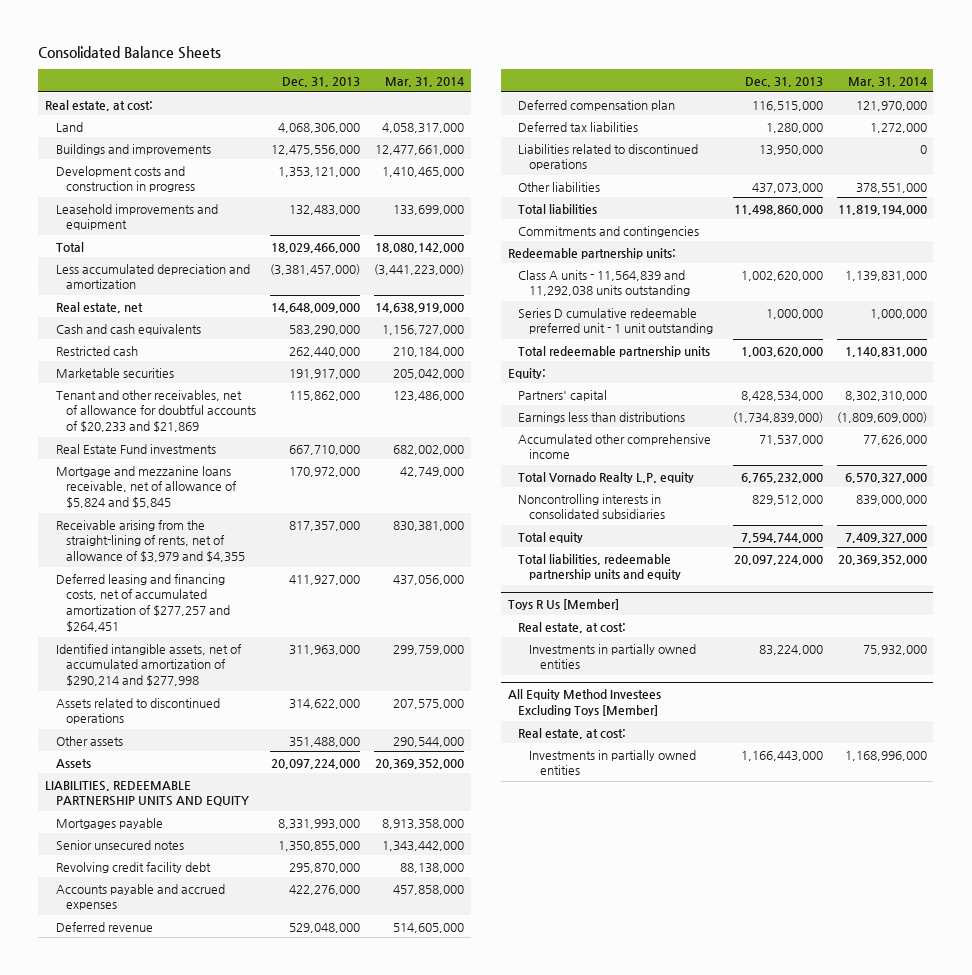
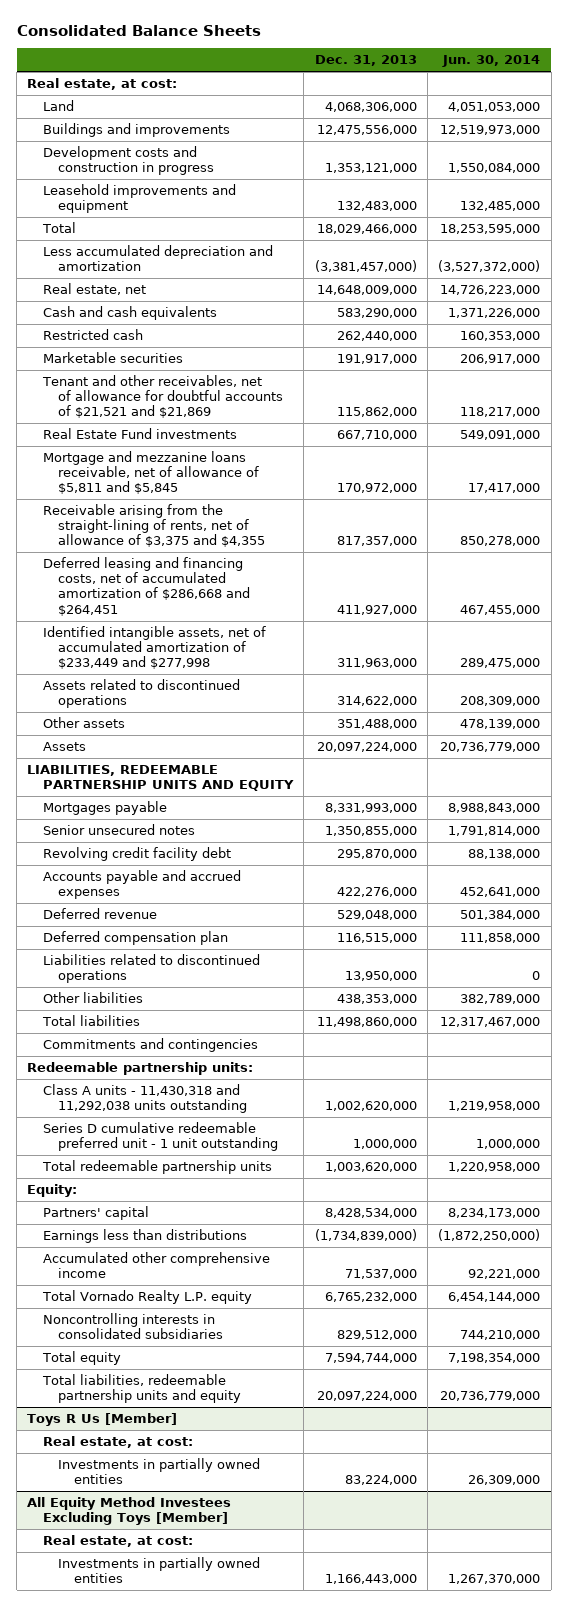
- | Dec. 31, 2013 | Mar. 31, 2014
+ | Dec. 31, 2013 | Jun. 30, 2014
- Tenant and other receivables, net of allowance for doubtful accounts of $20,233 and $21,869 | 115,862,000 | 123,486,000
+ Tenant and other receivables, net of allowance for doubtful accounts of $21,521 and $21,869 | 115,862,000 | 118,217,000
- Mortgage and mezzanine loans receivable, net of allowance of $5,824 and $5,845 | 170,972,000 | 42,749,000
- Receivable arising from the straight-lining of rents, net of allowance of $3,979 and $4,355 | 817,357,000 | 830,381,000
- Deferred leasing and financing costs, net of accumulated amortization of $277,257 and $264,451 | 411,927,000 | 437,056,000
- Identified intangible assets, net of accumulated amortization of $290,214 and $277,998 | 311,963,000 | 299,759,000
+ Mortgage and mezzanine loans receivable, net of allowance of $5,811 and $5,845 | 170,972,000 | 17,417,000
+ Receivable arising from the straight-lining of rents, net of allowance of $3,375 and $4,355 | 817,357,000 | 850,278,000
+ Deferred leasing and financing costs, net of accumulated amortization of $286,668 and $264,451 | 411,927,000 | 467,455,000
+ Identified intangible assets, net of accumulated amortization of $233,449 and $277,998 | 311,963,000 | 289,475,000
- Deferred tax liabilities | 1,280,000 | 1,272,000
- Other liabilities | 437,073,000 | 378,551,000
+ Other liabilities | 438,353,000 | 382,789,000
- Class A units - 11,564,839 and 11,292,038 units outstanding | 1,002,620,000 | 1,139,831,000
+ Class A units - 11,430,318 and 11,292,038 units outstanding | 1,002,620,000 | 1,219,958,000

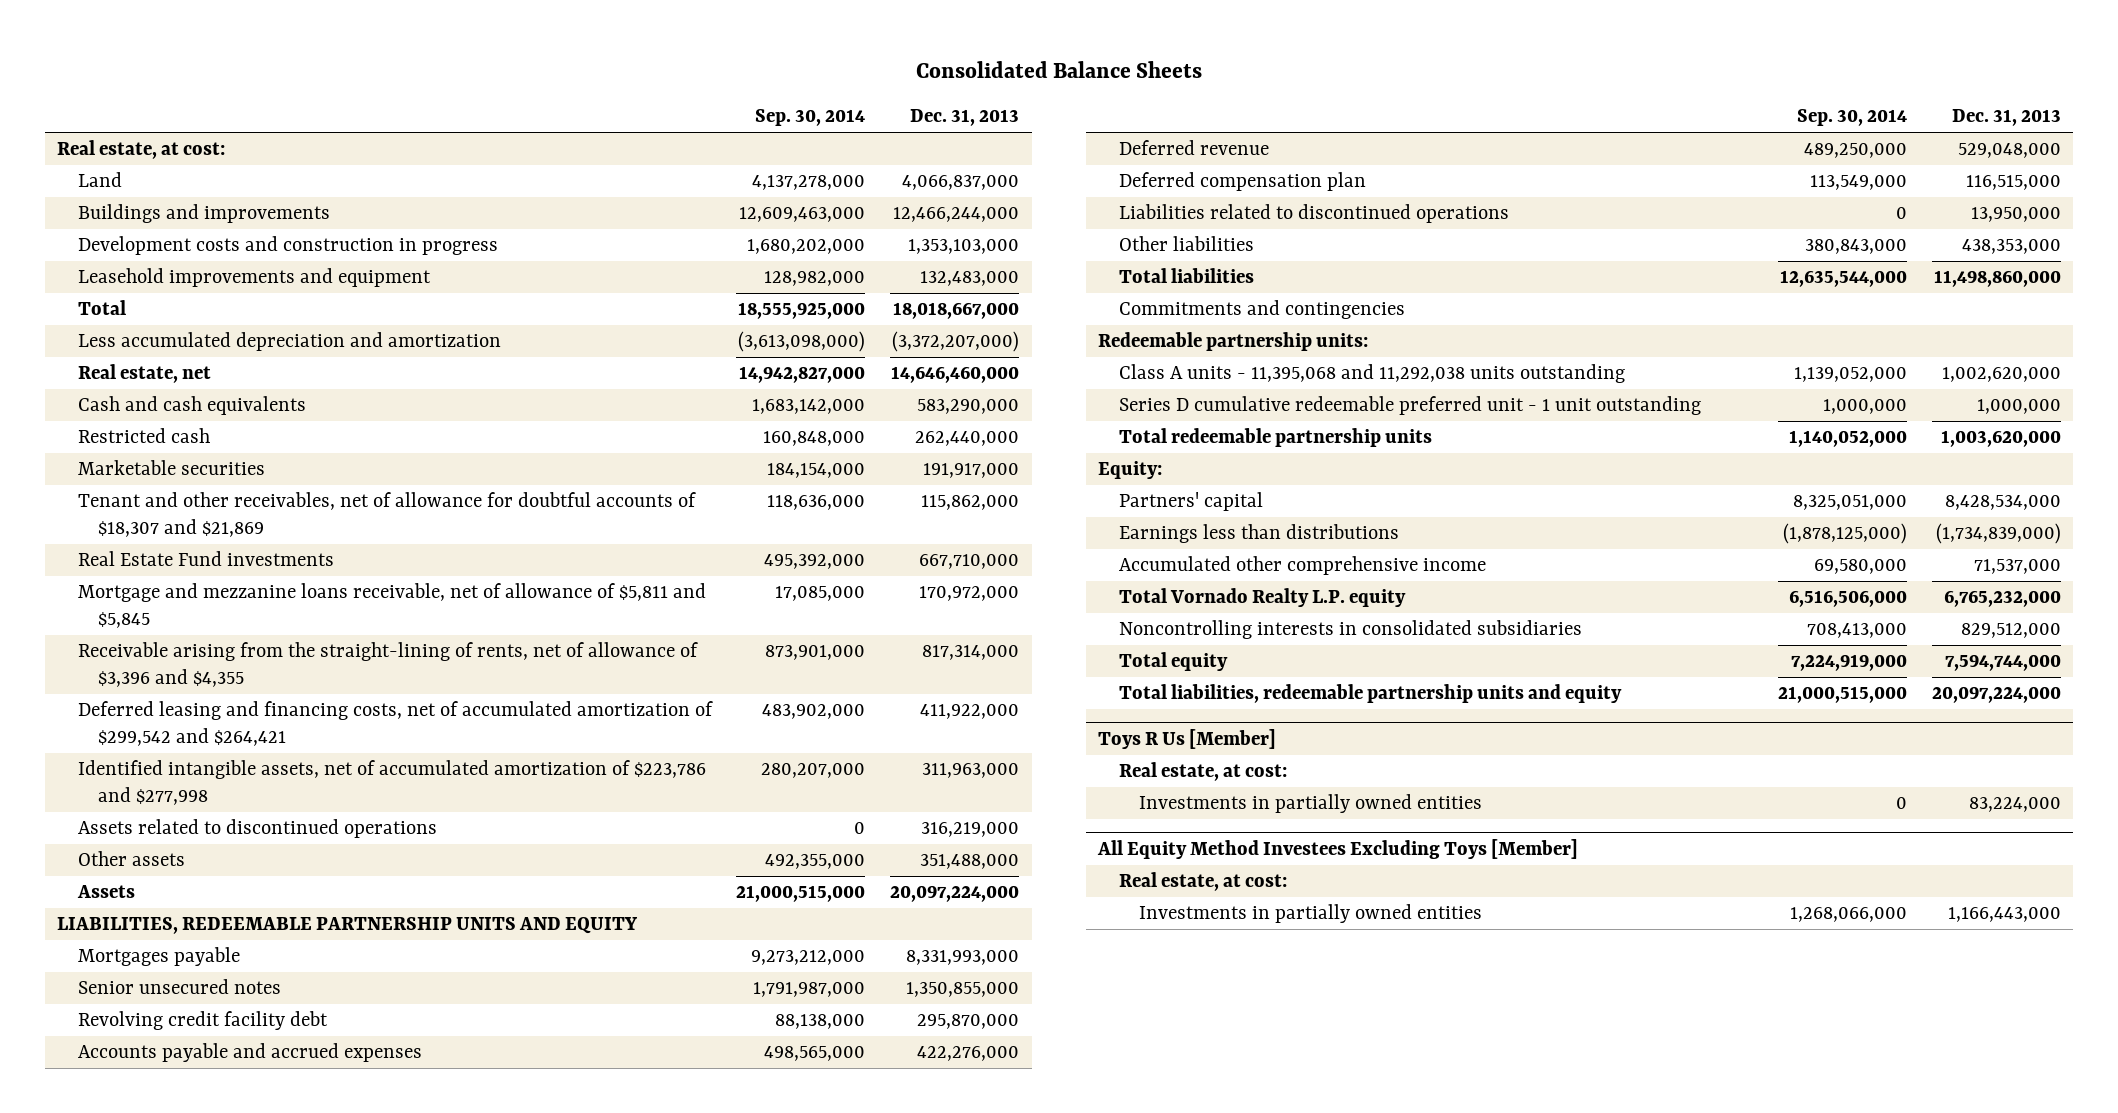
- | Dec. 31, 2013 | Jun. 30, 2014
+ | Sep. 30, 2014 | Dec. 31, 2013
- Land | 4,068,306,000 | 4,051,053,000
- Buildings and improvements | 12,475,556,000 | 12,519,973,000
- Development costs and construction in progress | 1,353,121,000 | 1,550,084,000
+ Land | 4,137,278,000 | 4,066,837,000
+ Buildings and improvements | 12,609,463,000 | 12,466,244,000
+ Development costs and construction in progress | 1,680,202,000 | 1,353,103,000
- Total | 18,029,466,000 | 18,253,595,000
- Less accumulated depreciation and amortization | (3,381,457,000) | (3,527,372,000)
- Real estate, net | 14,648,009,000 | 14,726,223,000
+ Total | 18,555,925,000 | 18,018,667,000
+ Less accumulated depreciation and amortization | (3,613,098,000) | (3,372,207,000)
+ Real estate, net | 14,942,827,000 | 14,646,460,000
- Tenant and other receivables, net of allowance for doubtful accounts of $21,521 and $21,869 | 115,862,000 | 118,217,000
+ Tenant and other receivables, net of allowance for doubtful accounts of $18,307 and $21,869 | 118,636,000 | 115,862,000
- Receivable arising from the straight-lining of rents, net of allowance of $3,375 and $4,355 | 817,357,000 | 850,278,000
- Deferred leasing and financing costs, net of accumulated amortization of $286,668 and $264,451 | 411,927,000 | 467,455,000
- Identified intangible assets, net of accumulated amortization of $233,449 and $277,998 | 311,963,000 | 289,475,000
- Assets related to discontinued operations | 314,622,000 | 208,309,000
+ Receivable arising from the straight-lining of rents, net of allowance of $3,396 and $4,355 | 873,901,000 | 817,314,000
+ Deferred leasing and financing costs, net of accumulated amortization of $299,542 and $264,421 | 483,902,000 | 411,922,000
+ Identified intangible assets, net of accumulated amortization of $223,786 and $277,998 | 280,207,000 | 311,963,000
+ Assets related to discontinued operations | 0 | 316,219,000
- Class A units - 11,430,318 and 11,292,038 units outstanding | 1,002,620,000 | 1,219,958,000
+ Class A units - 11,395,068 and 11,292,038 units outstanding | 1,139,052,000 | 1,002,620,000

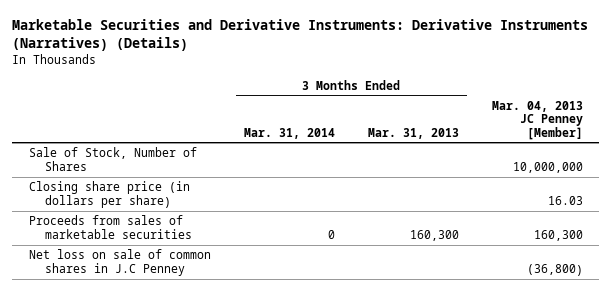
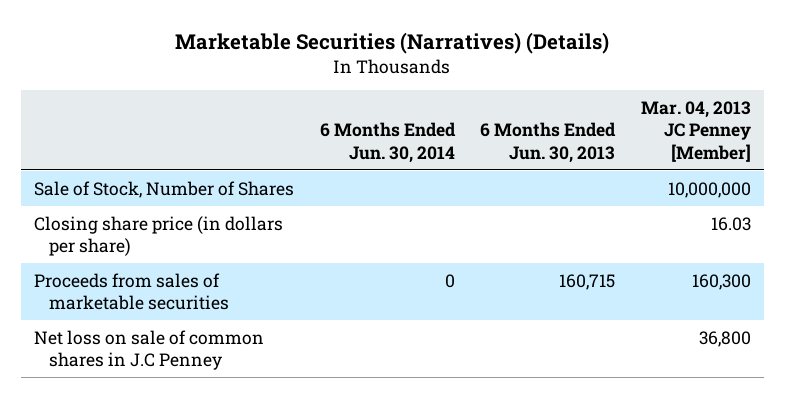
- Marketable Securities and Derivative Instruments: Derivative Instruments (Narratives) (Details)
+ Marketable Securities (Narratives) (Details)
- | 3 Months Ended Mar. 31, 2014 | 3 Months Ended Mar. 31, 2013 | Mar. 04, 2013 JC Penney [Member]
+ | 6 Months Ended Jun. 30, 2014 | 6 Months Ended Jun. 30, 2013 | Mar. 04, 2013 JC Penney [Member]
- Net loss on sale of common shares in J.C Penney | | | (36,800)
+ Net loss on sale of common shares in J.C Penney | | | 36,800

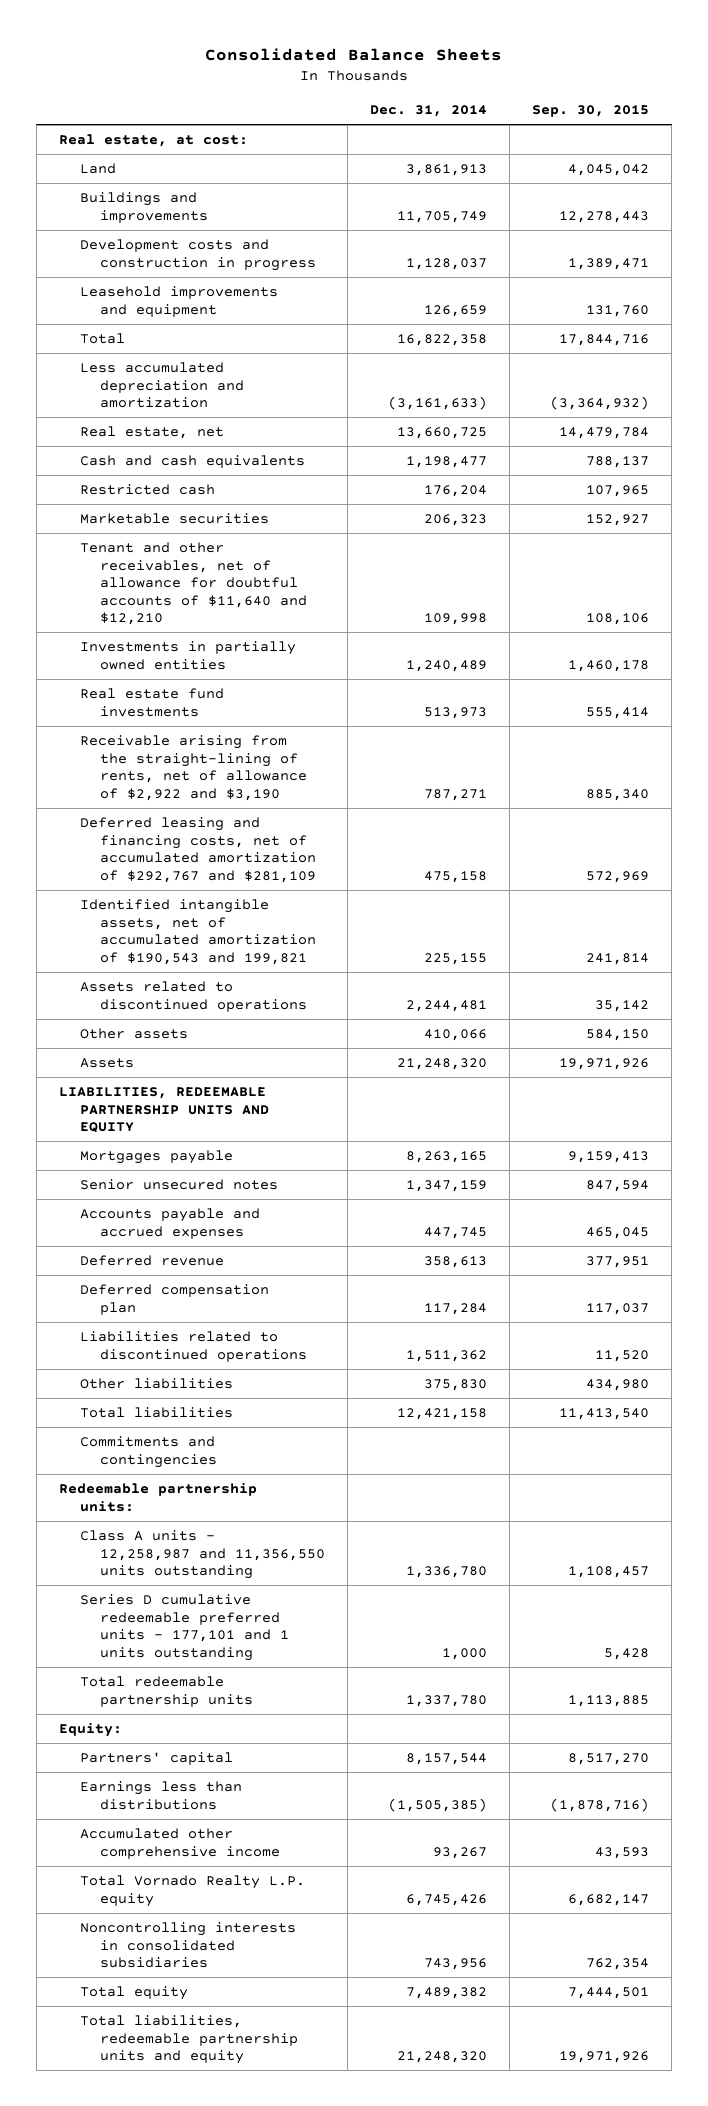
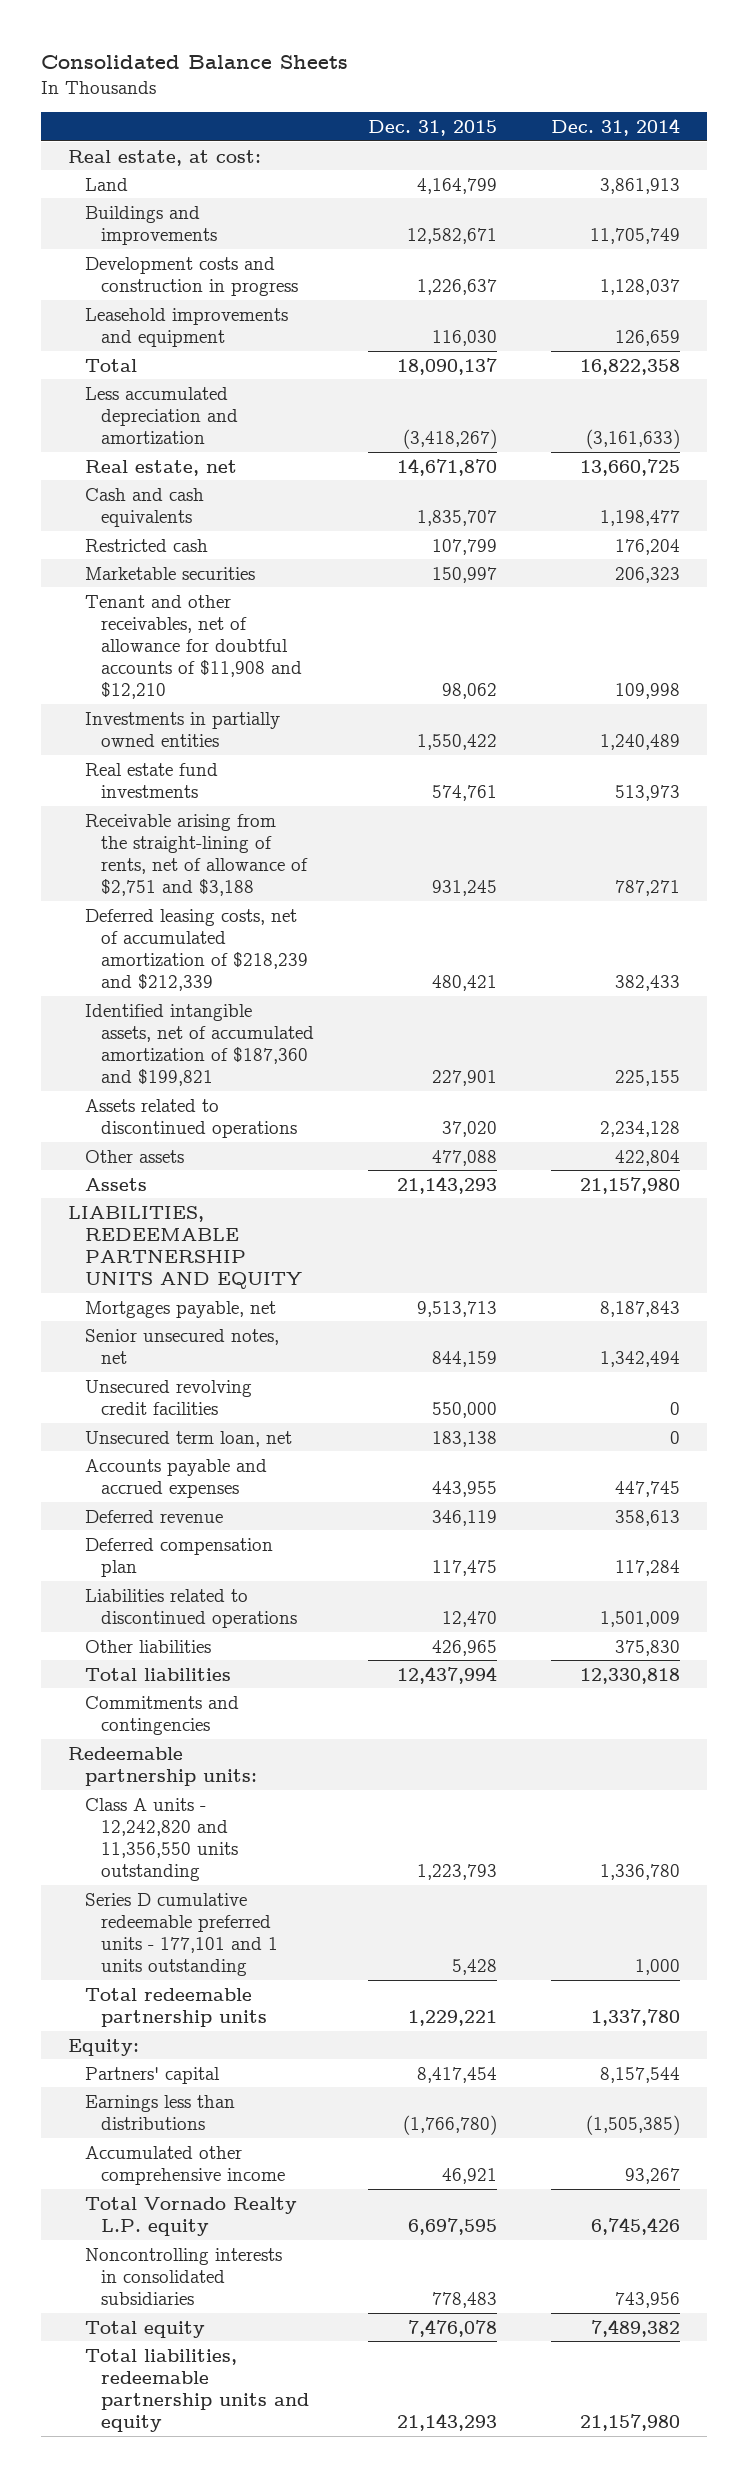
- | Dec. 31, 2014 | Sep. 30, 2015
+ | Dec. 31, 2015 | Dec. 31, 2014
- Tenant and other receivables, net of allowance for doubtful accounts of $11,640 and $12,210 | 109,998 | 108,106
+ Tenant and other receivables, net of allowance for doubtful accounts of $11,908 and $12,210 | 98,062 | 109,998
- Receivable arising from the straight-lining of rents, net of allowance of $2,922 and $3,190 | 787,271 | 885,340
- Deferred leasing and financing costs, net of accumulated amortization of $292,767 and $281,109 | 475,158 | 572,969
- Identified intangible assets, net of accumulated amortization of $190,543 and 199,821 | 225,155 | 241,814
- Assets related to discontinued operations | 2,244,481 | 35,142
- Other assets | 410,066 | 584,150
- Assets | 21,248,320 | 19,971,926
+ Receivable arising from the straight-lining of rents, net of allowance of $2,751 and $3,188 | 931,245 | 787,271
+ Deferred leasing costs, net of accumulated amortization of $218,239 and $212,339 | 480,421 | 382,433
+ Identified intangible assets, net of accumulated amortization of $187,360 and $199,821 | 227,901 | 225,155
+ Assets related to discontinued operations | 37,020 | 2,234,128
+ Other assets | 477,088 | 422,804
+ Assets | 21,143,293 | 21,157,980
- Mortgages payable | 8,263,165 | 9,159,413
- Senior unsecured notes | 1,347,159 | 847,594
+ Mortgages payable, net | 9,513,713 | 8,187,843
+ Senior unsecured notes, net | 844,159 | 1,342,494
+ Unsecured revolving credit facilities | 550,000 | 0
+ Unsecured term loan, net | 183,138 | 0
- Liabilities related to discontinued operations | 1,511,362 | 11,520
+ Liabilities related to discontinued operations | 12,470 | 1,501,009
- Total liabilities | 12,421,158 | 11,413,540
+ Total liabilities | 12,437,994 | 12,330,818
- Class A units - 12,258,987 and 11,356,550 units outstanding | 1,336,780 | 1,108,457
+ Class A units - 12,242,820 and 11,356,550 units outstanding | 1,223,793 | 1,336,780
- Total liabilities, redeemable partnership units and equity | 21,248,320 | 19,971,926
+ Total liabilities, redeemable partnership units and equity | 21,143,293 | 21,157,980

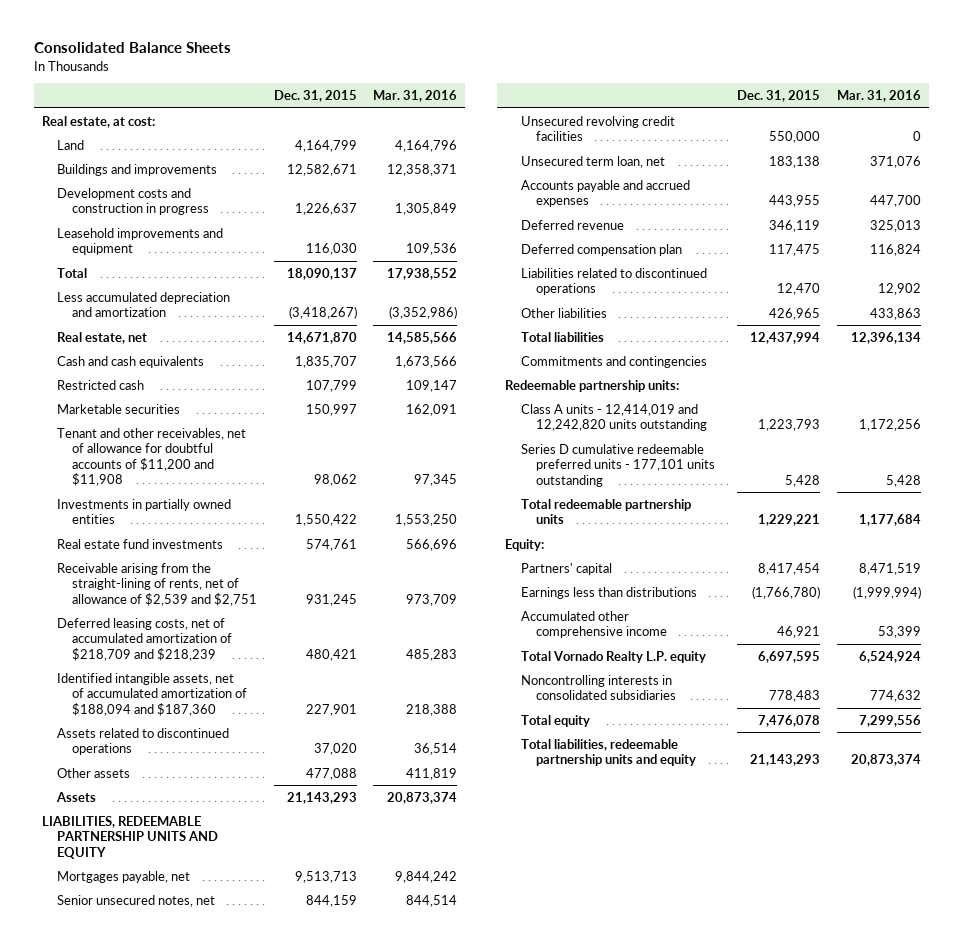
- | Dec. 31, 2015 | Dec. 31, 2014
+ | Dec. 31, 2015 | Mar. 31, 2016
- Tenant and other receivables, net of allowance for doubtful accounts of $11,908 and $12,210 | 98,062 | 109,998
+ Tenant and other receivables, net of allowance for doubtful accounts of $11,200 and $11,908 | 98,062 | 97,345
- Receivable arising from the straight-lining of rents, net of allowance of $2,751 and $3,188 | 931,245 | 787,271
- Deferred leasing costs, net of accumulated amortization of $218,239 and $212,339 | 480,421 | 382,433
- Identified intangible assets, net of accumulated amortization of $187,360 and $199,821 | 227,901 | 225,155
+ Receivable arising from the straight-lining of rents, net of allowance of $2,539 and $2,751 | 931,245 | 973,709
+ Deferred leasing costs, net of accumulated amortization of $218,709 and $218,239 | 480,421 | 485,283
+ Identified intangible assets, net of accumulated amortization of $188,094 and $187,360 | 227,901 | 218,388
- Class A units - 12,242,820 and 11,356,550 units outstanding | 1,223,793 | 1,336,780
- Series D cumulative redeemable preferred units - 177,101 and 1 units outstanding | 5,428 | 1,000
+ Class A units - 12,414,019 and 12,242,820 units outstanding | 1,223,793 | 1,172,256
+ Series D cumulative redeemable preferred units - 177,101 units outstanding | 5,428 | 5,428

